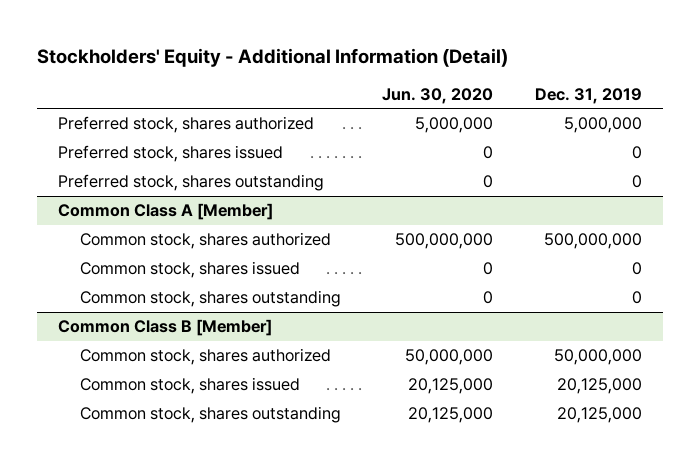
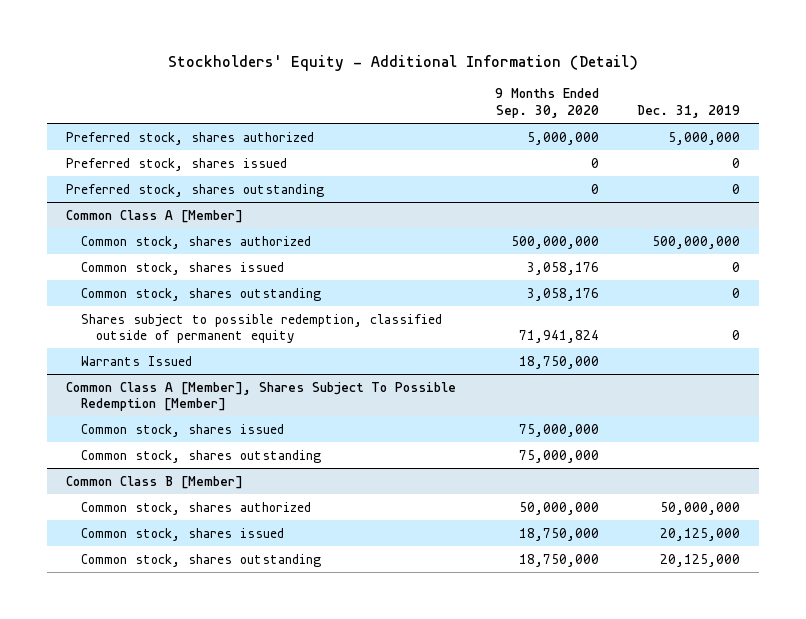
- | Jun. 30, 2020 | Dec. 31, 2019
+ | 9 Months Ended Sep. 30, 2020 | Dec. 31, 2019
@ Common Class A [Member]
+ Shares subject to possible redemption, classified outside of permanent equity | 71,941,824 | 0
+ Warrants Issued | 18,750,000 |
+ Common Class A [Member], Shares Subject To Possible Redemption [Member]
+ Common stock, shares issued | 75,000,000 |
+ Common stock, shares outstanding | 75,000,000 |

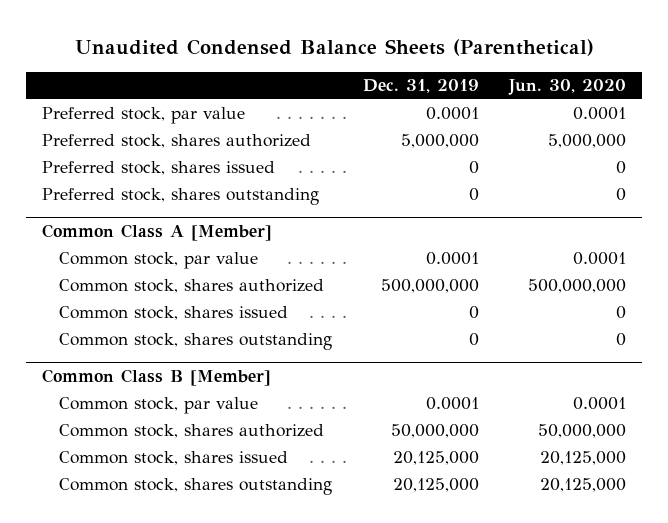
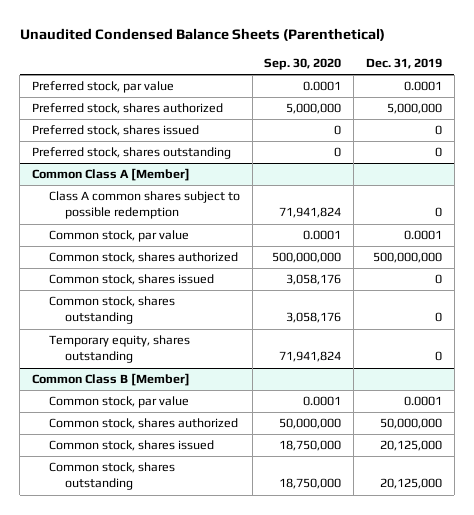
- | Dec. 31, 2019 | Jun. 30, 2020
+ | Sep. 30, 2020 | Dec. 31, 2019
@ Common Class A [Member]
+ Class A common shares subject to possible redemption | 71,941,824 | 0
+ Temporary equity, shares outstanding | 71,941,824 | 0

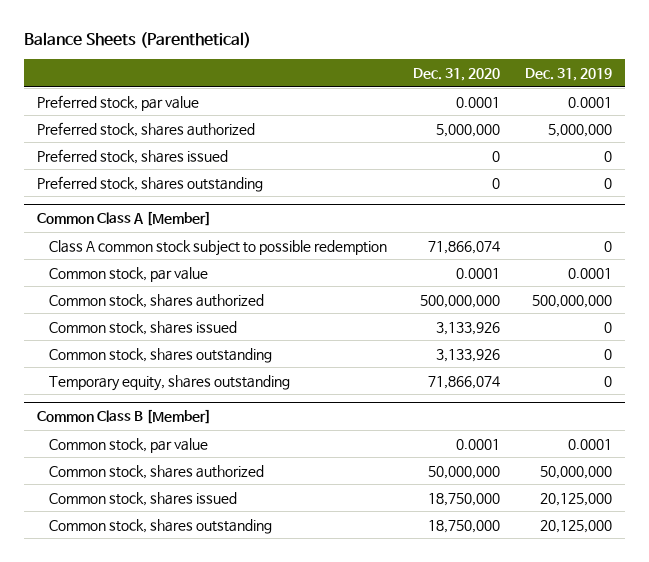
- Unaudited Condensed Balance Sheets (Parenthetical)
+ Balance Sheets (Parenthetical)
- | Sep. 30, 2020 | Dec. 31, 2019
+ | Dec. 31, 2020 | Dec. 31, 2019
@ Common Class A [Member]
- Class A common shares subject to possible redemption | 71,941,824 | 0
+ Class A common stock subject to possible redemption | 71,866,074 | 0

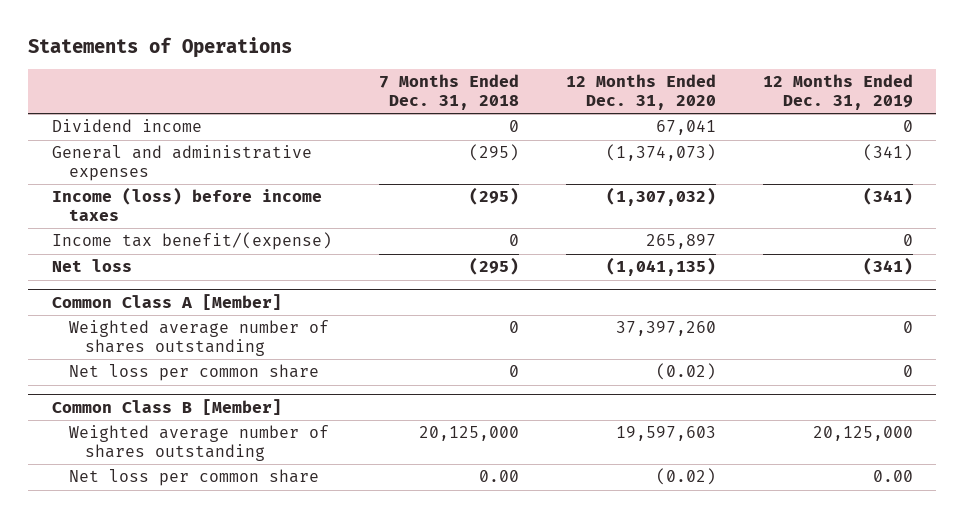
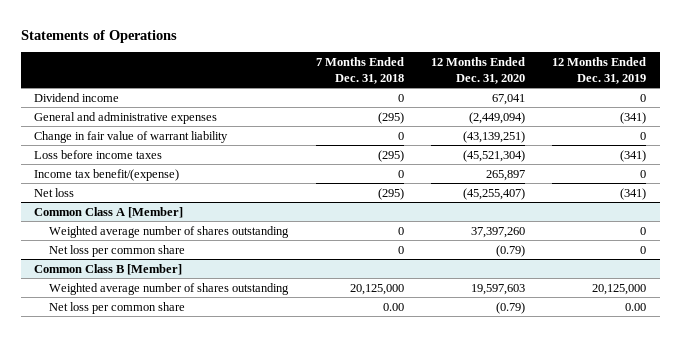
- General and administrative expenses | (295) | (1,374,073) | (341)
- Income (loss) before income taxes | (295) | (1,307,032) | (341)
+ General and administrative expenses | (295) | (2,449,094) | (341)
+ Change in fair value of warrant liability | 0 | (43,139,251) | 0
+ Loss before income taxes | (295) | (45,521,304) | (341)
- Net loss | (295) | (1,041,135) | (341)
+ Net loss | (295) | (45,255,407) | (341)
@ Common Class A [Member]
- Net loss per common share | 0 | (0.02) | 0
+ Net loss per common share | 0 | (0.79) | 0
@ Common Class B [Member]
- Net loss per common share | 0.00 | (0.02) | 0.00
+ Net loss per common share | 0.00 | (0.79) | 0.00

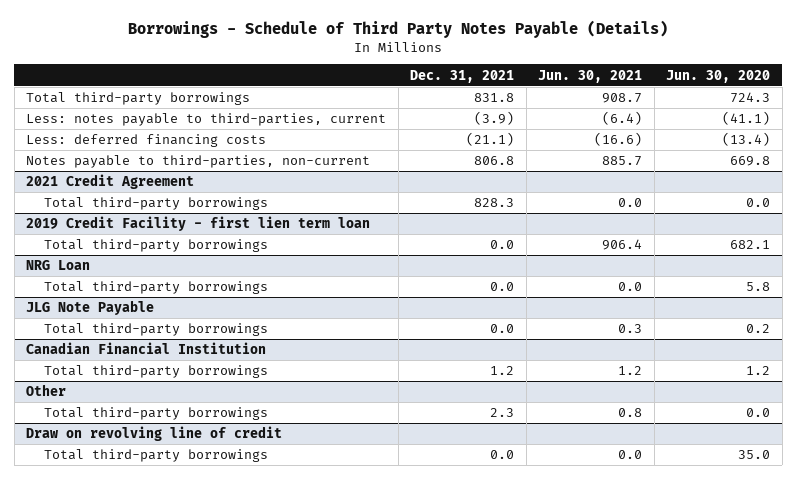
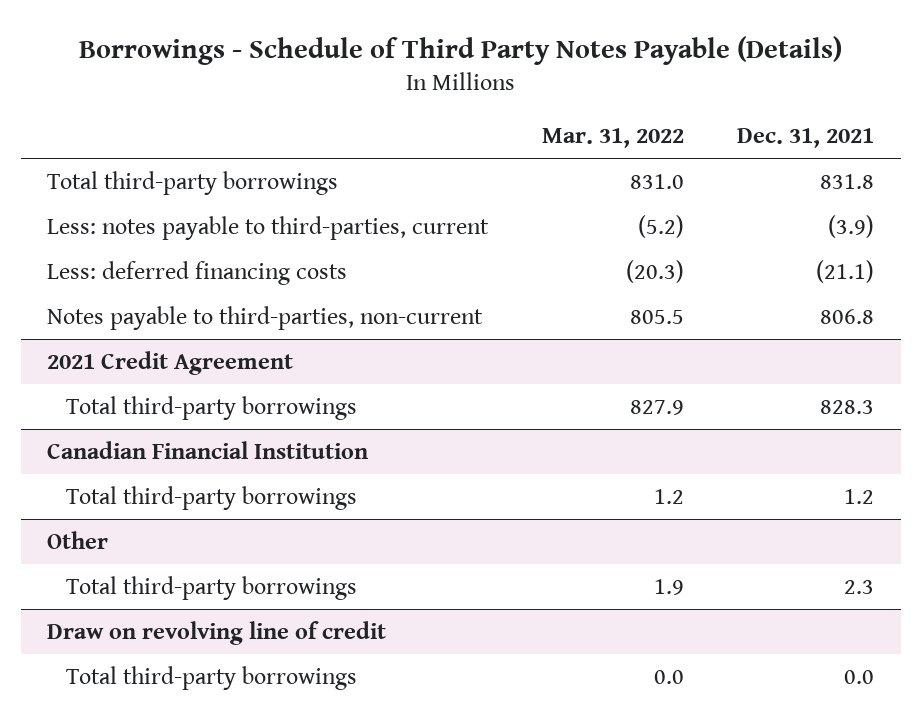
- | Dec. 31, 2021 | Jun. 30, 2021 | Jun. 30, 2020
+ | Mar. 31, 2022 | Dec. 31, 2021
- 2019 Credit Facility - first lien term loan
- Total third-party borrowings | 0.0 | 906.4 | 682.1
- NRG Loan
- Total third-party borrowings | 0.0 | 0.0 | 5.8
- JLG Note Payable
- Total third-party borrowings | 0.0 | 0.3 | 0.2

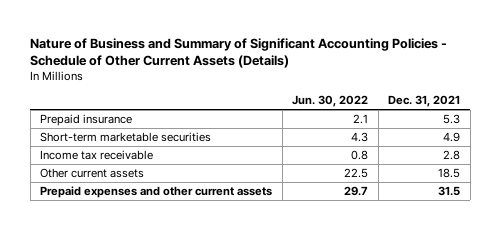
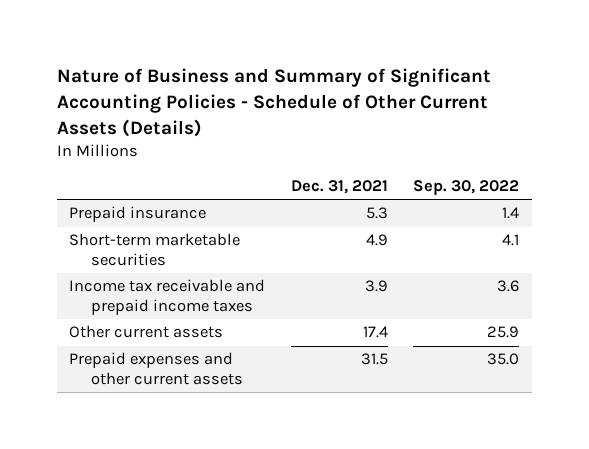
- | Jun. 30, 2022 | Dec. 31, 2021
+ | Dec. 31, 2021 | Sep. 30, 2022
- Income tax receivable | 0.8 | 2.8
- Other current assets | 22.5 | 18.5
+ Income tax receivable and prepaid income taxes | 3.9 | 3.6
+ Other current assets | 17.4 | 25.9

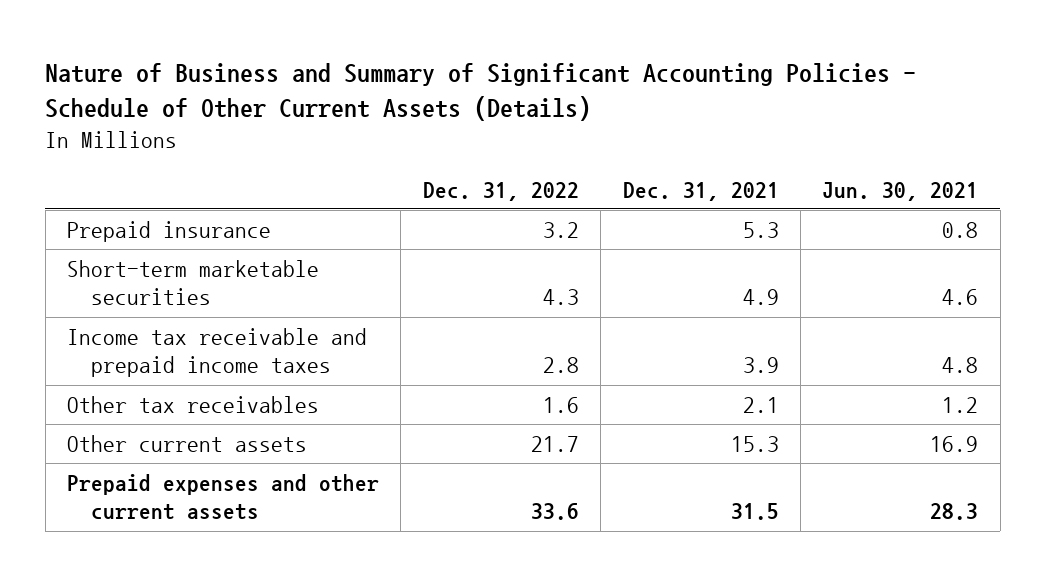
- | Dec. 31, 2021 | Sep. 30, 2022
+ | Dec. 31, 2022 | Dec. 31, 2021 | Jun. 30, 2021
- Other current assets | 17.4 | 25.9
+ Other tax receivables | 1.6 | 2.1 | 1.2
+ Other current assets | 21.7 | 15.3 | 16.9

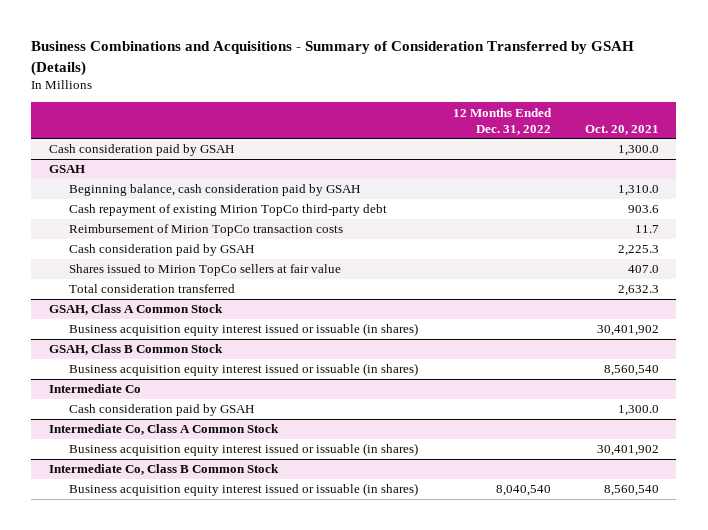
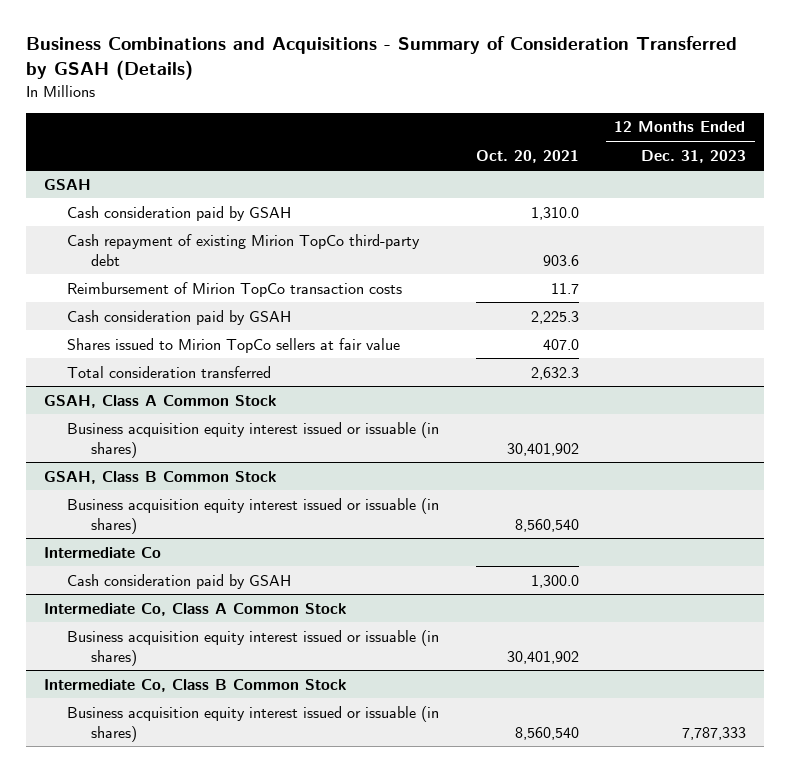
- | 12 Months Ended Dec. 31, 2022 | Oct. 20, 2021
+ | Oct. 20, 2021 | 12 Months Ended Dec. 31, 2023
- Cash consideration paid by GSAH | | 1,300.0
@ GSAH
- Beginning balance, cash consideration paid by GSAH | | 1,310.0
+ Cash consideration paid by GSAH | 1,310.0 |

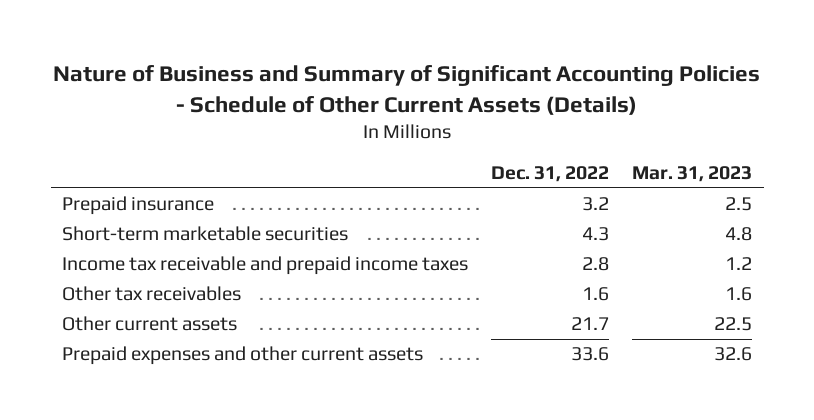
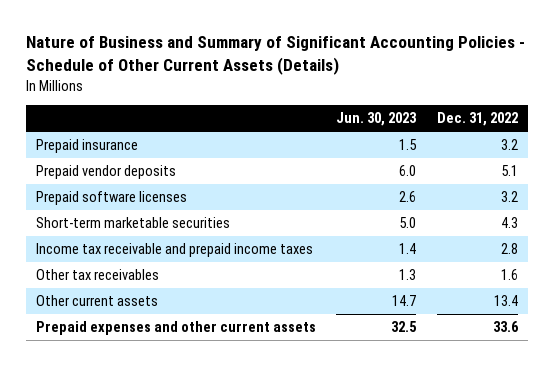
- | Dec. 31, 2022 | Mar. 31, 2023
+ | Jun. 30, 2023 | Dec. 31, 2022
+ Prepaid vendor deposits | 6.0 | 5.1
+ Prepaid software licenses | 2.6 | 3.2
- Other current assets | 21.7 | 22.5
+ Other current assets | 14.7 | 13.4

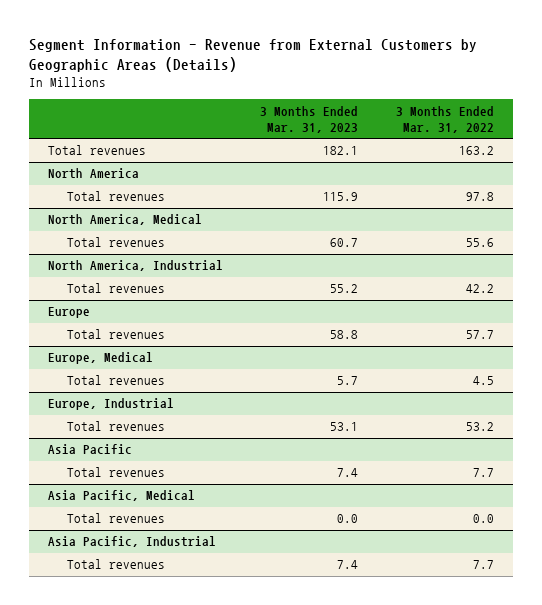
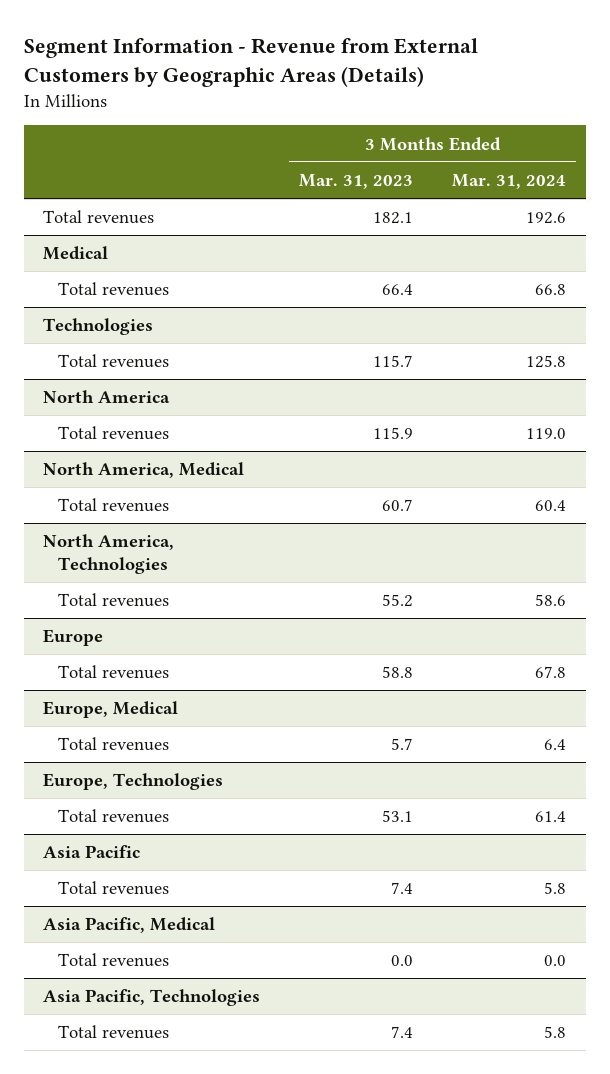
- | 3 Months Ended Mar. 31, 2023 | 3 Months Ended Mar. 31, 2022
+ | 3 Months Ended Mar. 31, 2023 | 3 Months Ended Mar. 31, 2024
+ Medical
+ Total revenues | 66.4 | 66.8
+ Technologies
+ Total revenues | 115.7 | 125.8
- North America, Industrial
+ North America, Technologies
- Europe, Industrial
+ Europe, Technologies
- Asia Pacific, Industrial
+ Asia Pacific, Technologies

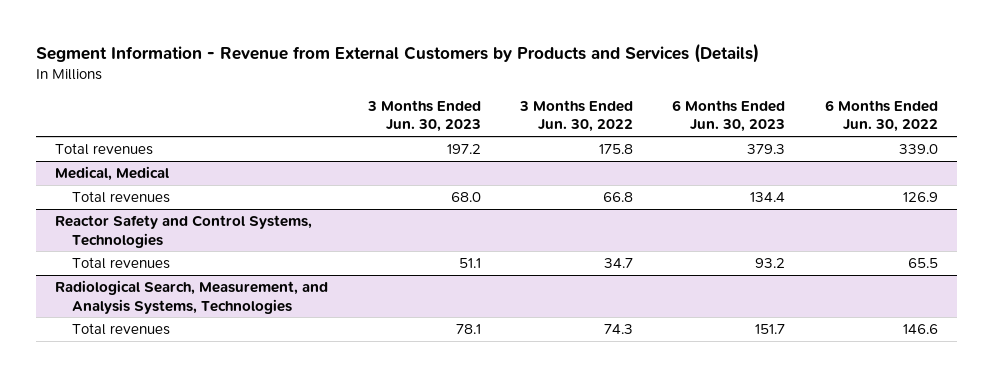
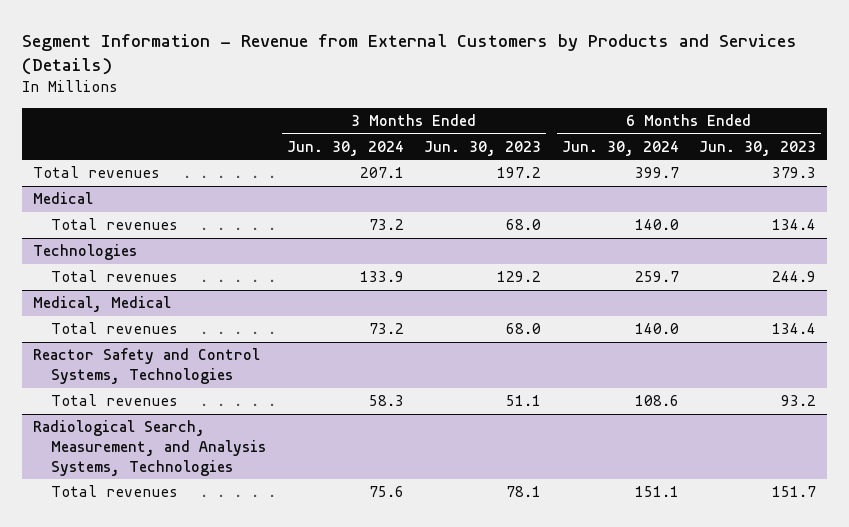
- | 3 Months Ended Jun. 30, 2023 | 3 Months Ended Jun. 30, 2022 | 6 Months Ended Jun. 30, 2023 | 6 Months Ended Jun. 30, 2022
+ | 3 Months Ended Jun. 30, 2024 | 3 Months Ended Jun. 30, 2023 | 6 Months Ended Jun. 30, 2024 | 6 Months Ended Jun. 30, 2023
+ Medical
+ Total revenues | 73.2 | 68.0 | 140.0 | 134.4
+ Technologies
+ Total revenues | 133.9 | 129.2 | 259.7 | 244.9

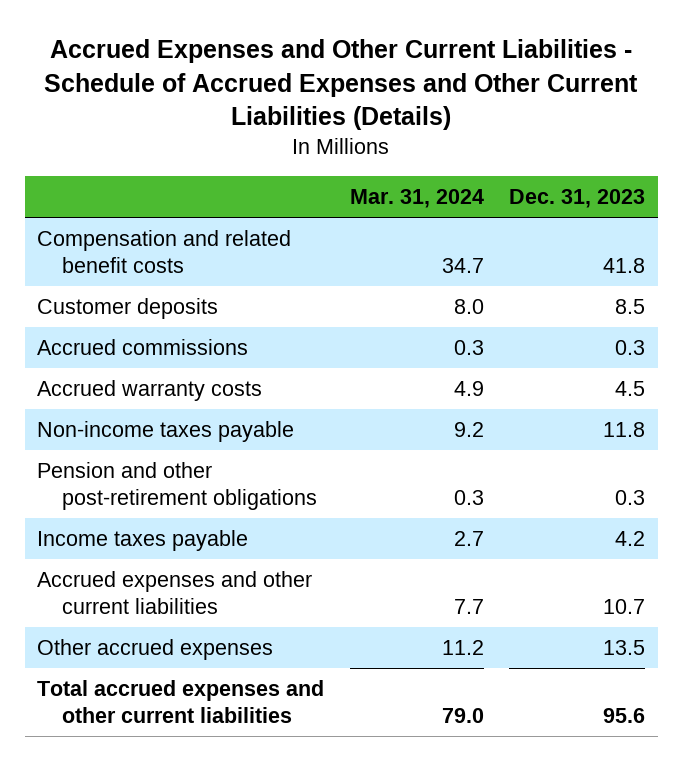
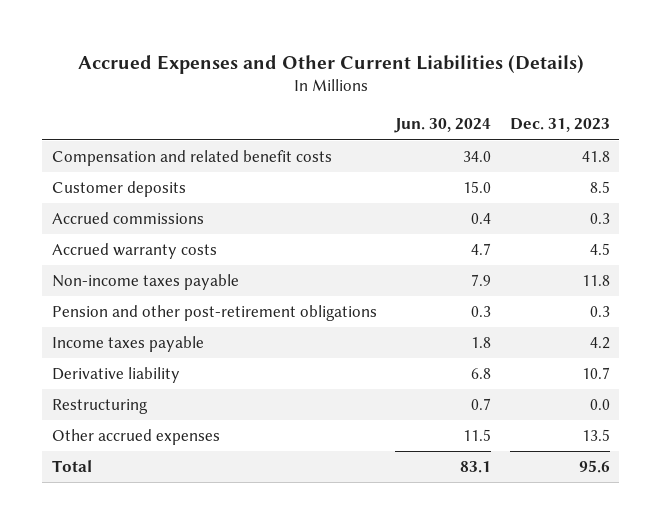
- Accrued Expenses and Other Current Liabilities - Schedule of Accrued Expenses and Other Current Liabilities (Details)
+ Accrued Expenses and Other Current Liabilities (Details)
- | Mar. 31, 2024 | Dec. 31, 2023
+ | Jun. 30, 2024 | Dec. 31, 2023
- Accrued expenses and other current liabilities | 7.7 | 10.7
+ Derivative liability | 6.8 | 10.7
+ Restructuring | 0.7 | 0.0
- Total accrued expenses and other current liabilities | 79.0 | 95.6
+ Total | 83.1 | 95.6

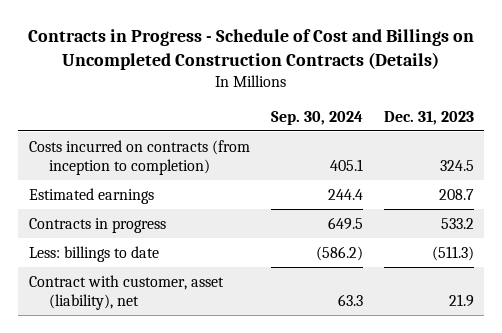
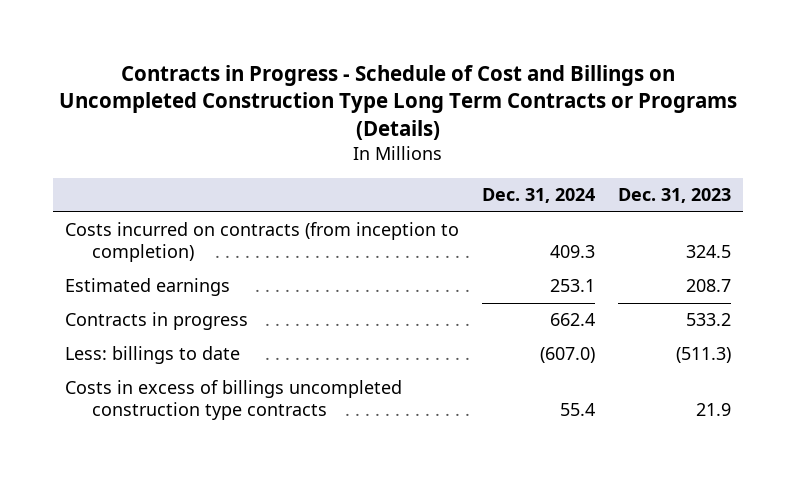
- Contracts in Progress - Schedule of Cost and Billings on Uncompleted Construction Contracts (Details)
+ Contracts in Progress - Schedule of Cost and Billings on Uncompleted Construction Type Long Term Contracts or Programs (Details)
- | Sep. 30, 2024 | Dec. 31, 2023
+ | Dec. 31, 2024 | Dec. 31, 2023
- Contract with customer, asset (liability), net | 63.3 | 21.9
+ Costs in excess of billings uncompleted construction type contracts | 55.4 | 21.9

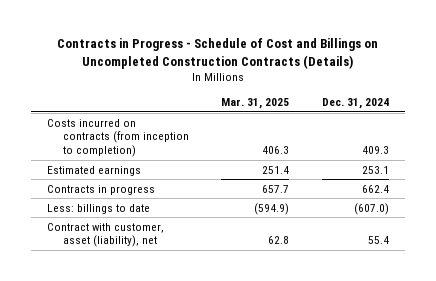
- Contracts in Progress - Schedule of Cost and Billings on Uncompleted Construction Type Long Term Contracts or Programs (Details)
+ Contracts in Progress - Schedule of Cost and Billings on Uncompleted Construction Contracts (Details)
- | Dec. 31, 2024 | Dec. 31, 2023
+ | Mar. 31, 2025 | Dec. 31, 2024
- Costs in excess of billings uncompleted construction type contracts | 55.4 | 21.9
+ Contract with customer, asset (liability), net | 62.8 | 55.4

